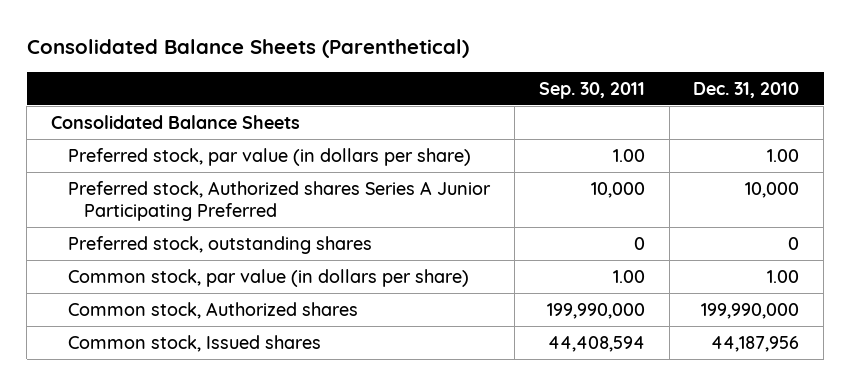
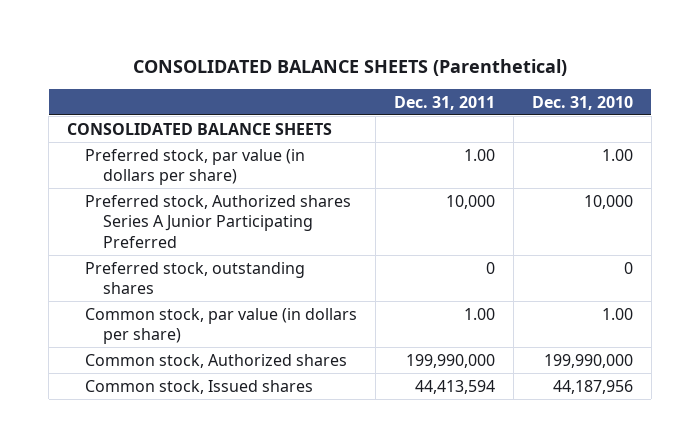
- Consolidated Balance Sheets (Parenthetical)
+ CONSOLIDATED BALANCE SHEETS (Parenthetical)
- | Sep. 30, 2011 | Dec. 31, 2010
+ | Dec. 31, 2011 | Dec. 31, 2010
- Consolidated Balance Sheets
+ CONSOLIDATED BALANCE SHEETS

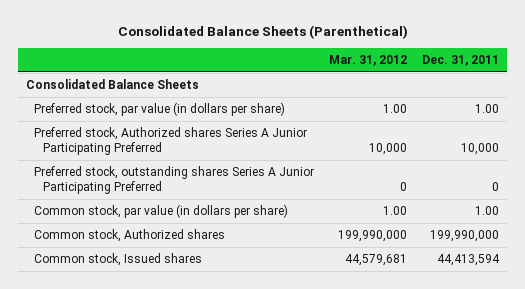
- CONSOLIDATED BALANCE SHEETS (Parenthetical)
+ Consolidated Balance Sheets (Parenthetical)
- | Dec. 31, 2011 | Dec. 31, 2010
+ | Mar. 31, 2012 | Dec. 31, 2011
- CONSOLIDATED BALANCE SHEETS
+ Consolidated Balance Sheets
- Preferred stock, outstanding shares | 0 | 0
+ Preferred stock, outstanding shares Series A Junior Participating Preferred | 0 | 0

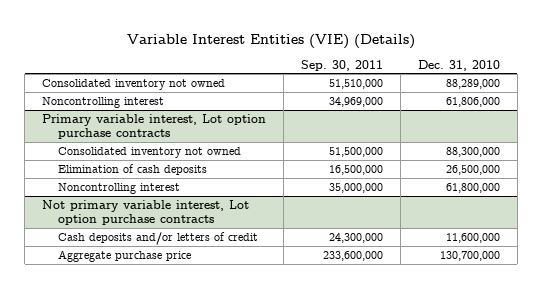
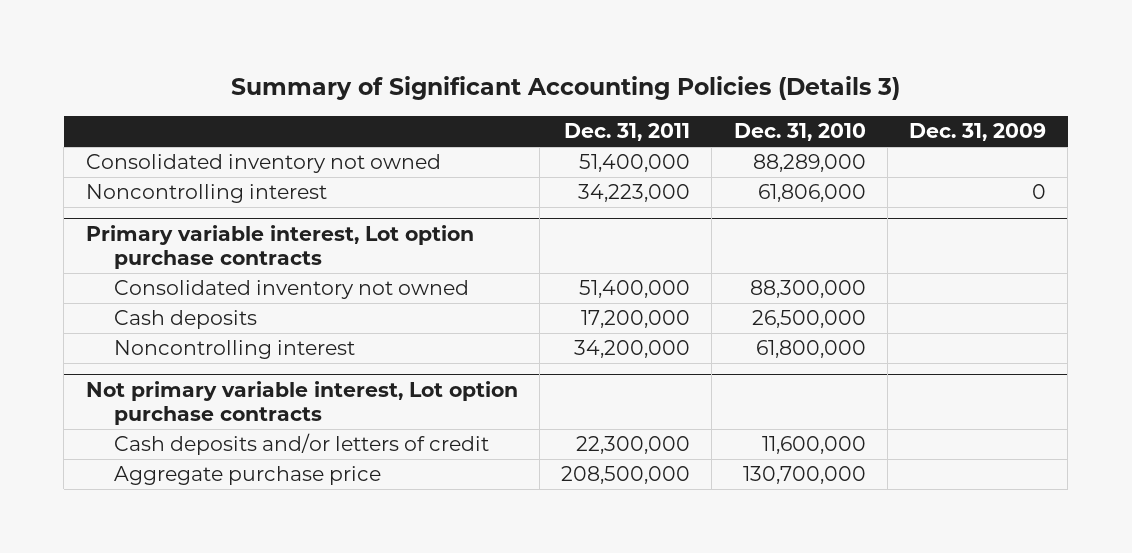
- Variable Interest Entities (VIE) (Details)
+ Summary of Significant Accounting Policies (Details 3)
- | Sep. 30, 2011 | Dec. 31, 2010
+ | Dec. 31, 2011 | Dec. 31, 2010 | Dec. 31, 2009
@ Primary variable interest, Lot option purchase contracts
- Elimination of cash deposits | 16,500,000 | 26,500,000
+ Cash deposits | 17,200,000 | 26,500,000 |

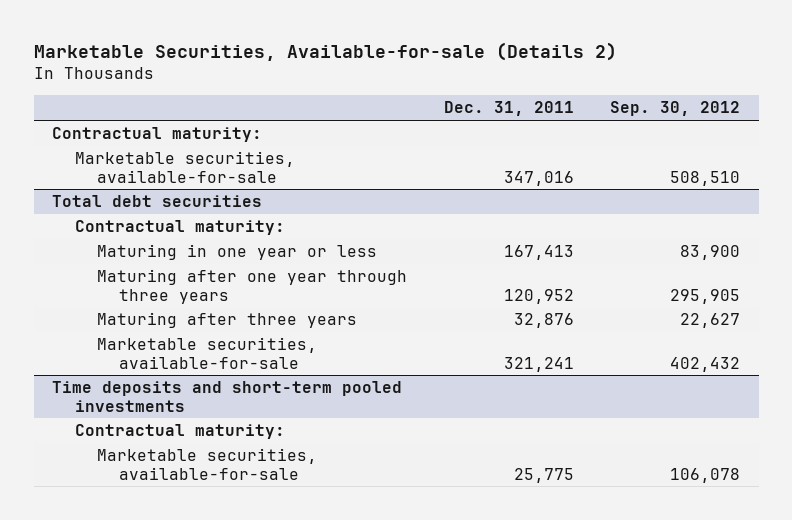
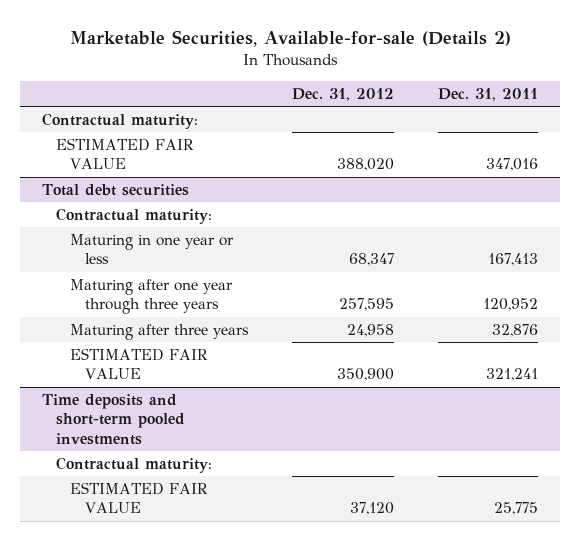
- | Dec. 31, 2011 | Sep. 30, 2012
+ | Dec. 31, 2012 | Dec. 31, 2011
- Marketable securities, available-for-sale | 347,016 | 508,510
+ ESTIMATED FAIR VALUE | 388,020 | 347,016
@ Total debt securities
- Marketable securities, available-for-sale | 321,241 | 402,432
+ ESTIMATED FAIR VALUE | 350,900 | 321,241
@ Time deposits and short-term pooled investments
- Marketable securities, available-for-sale | 25,775 | 106,078
+ ESTIMATED FAIR VALUE | 37,120 | 25,775

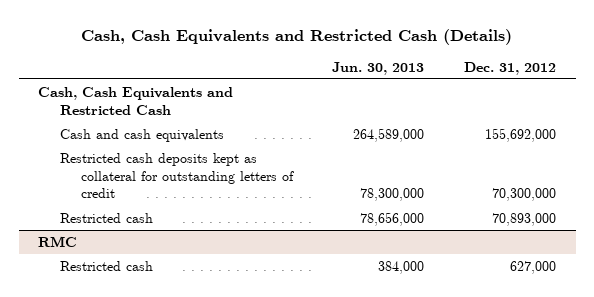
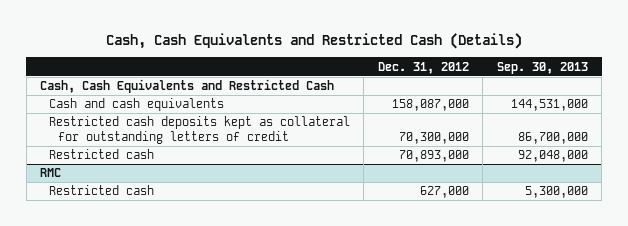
- | Jun. 30, 2013 | Dec. 31, 2012
+ | Dec. 31, 2012 | Sep. 30, 2013
- Cash and cash equivalents | 264,589,000 | 155,692,000
+ Cash and cash equivalents | 158,087,000 | 144,531,000

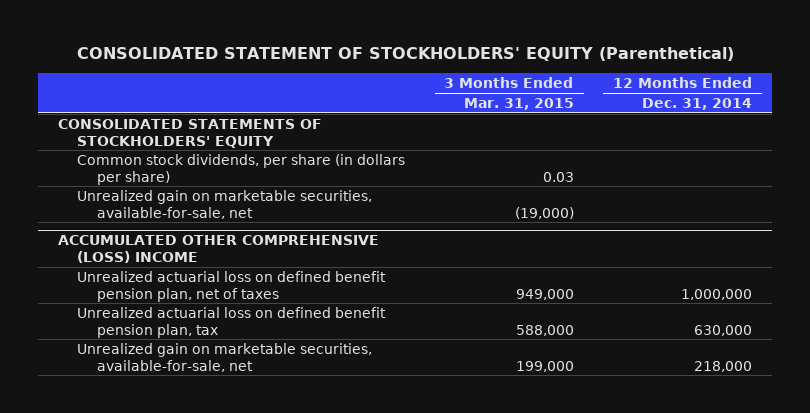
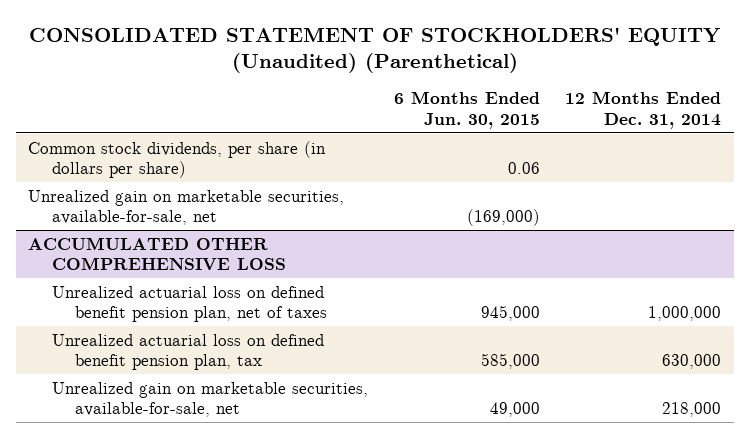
- CONSOLIDATED STATEMENT OF STOCKHOLDERS' EQUITY (Parenthetical)
+ CONSOLIDATED STATEMENT OF STOCKHOLDERS' EQUITY (Unaudited) (Parenthetical)
- | 3 Months Ended Mar. 31, 2015 | 12 Months Ended Dec. 31, 2014
+ | 6 Months Ended Jun. 30, 2015 | 12 Months Ended Dec. 31, 2014
- CONSOLIDATED STATEMENTS OF STOCKHOLDERS' EQUITY
- ACCUMULATED OTHER COMPREHENSIVE (LOSS) INCOME
+ ACCUMULATED OTHER COMPREHENSIVE LOSS

